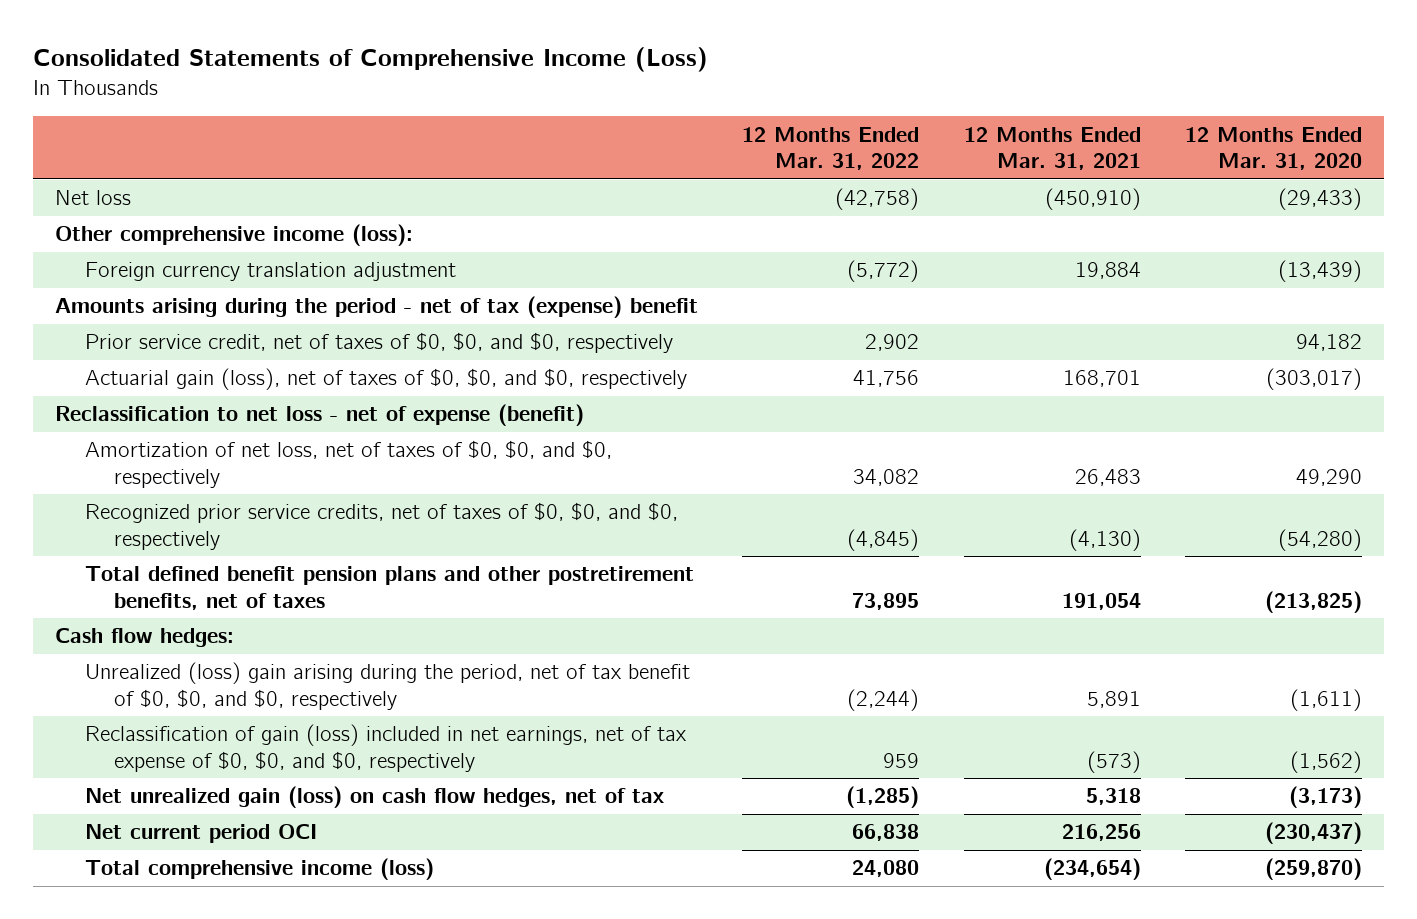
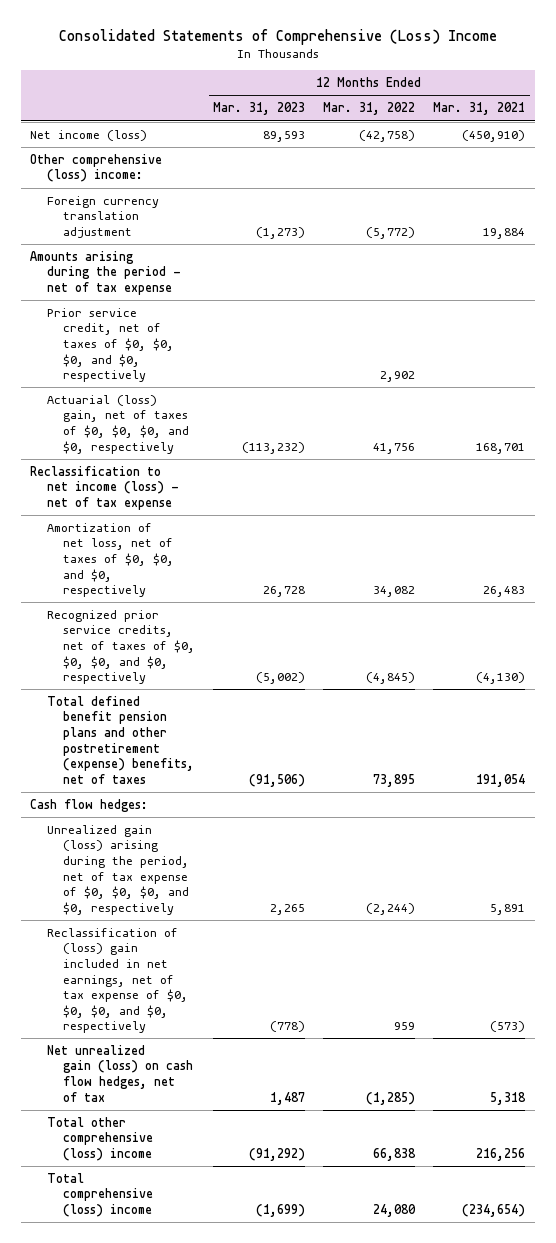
- Consolidated Statements of Comprehensive Income (Loss)
+ Consolidated Statements of Comprehensive (Loss) Income
- | 12 Months Ended Mar. 31, 2022 | 12 Months Ended Mar. 31, 2021 | 12 Months Ended Mar. 31, 2020
+ | 12 Months Ended Mar. 31, 2023 | 12 Months Ended Mar. 31, 2022 | 12 Months Ended Mar. 31, 2021
- Net loss | (42,758) | (450,910) | (29,433)
- Other comprehensive income (loss):
+ Net income (loss) | 89,593 | (42,758) | (450,910)
+ Other comprehensive (loss) income:
- Amounts arising during the period - net of tax (expense) benefit
- Prior service credit, net of taxes of $0, $0, and $0, respectively | 2,902 | | 94,182
- Actuarial gain (loss), net of taxes of $0, $0, and $0, respectively | 41,756 | 168,701 | (303,017)
- Reclassification to net loss - net of expense (benefit)
+ Amounts arising during the period - net of tax expense
+ Prior service credit, net of taxes of $0, $0, $0, and $0, respectively | | 2,902 |
+ Actuarial (loss) gain, net of taxes of $0, $0, $0, and $0, respectively | (113,232) | 41,756 | 168,701
+ Reclassification to net income (loss) - net of tax expense
- Recognized prior service credits, net of taxes of $0, $0, and $0, respectively | (4,845) | (4,130) | (54,280)
- Total defined benefit pension plans and other postretirement benefits, net of taxes | 73,895 | 191,054 | (213,825)
+ Recognized prior service credits, net of taxes of $0, $0, $0, and $0, respectively | (5,002) | (4,845) | (4,130)
+ Total defined benefit pension plans and other postretirement (expense) benefits, net of taxes | (91,506) | 73,895 | 191,054
- Unrealized (loss) gain arising during the period, net of tax benefit of $0, $0, and $0, respectively | (2,244) | 5,891 | (1,611)
- Reclassification of gain (loss) included in net earnings, net of tax expense of $0, $0, and $0, respectively | 959 | (573) | (1,562)
+ Unrealized gain (loss) arising during the period, net of tax expense of $0, $0, $0, and $0, respectively | 2,265 | (2,244) | 5,891
+ Reclassification of (loss) gain included in net earnings, net of tax expense of $0, $0, $0, and $0, respectively | (778) | 959 | (573)
- Net current period OCI | 66,838 | 216,256 | (230,437)
- Total comprehensive income (loss) | 24,080 | (234,654) | (259,870)
+ Total other comprehensive (loss) income | (91,292) | 66,838 | 216,256
+ Total comprehensive (loss) income | (1,699) | 24,080 | (234,654)

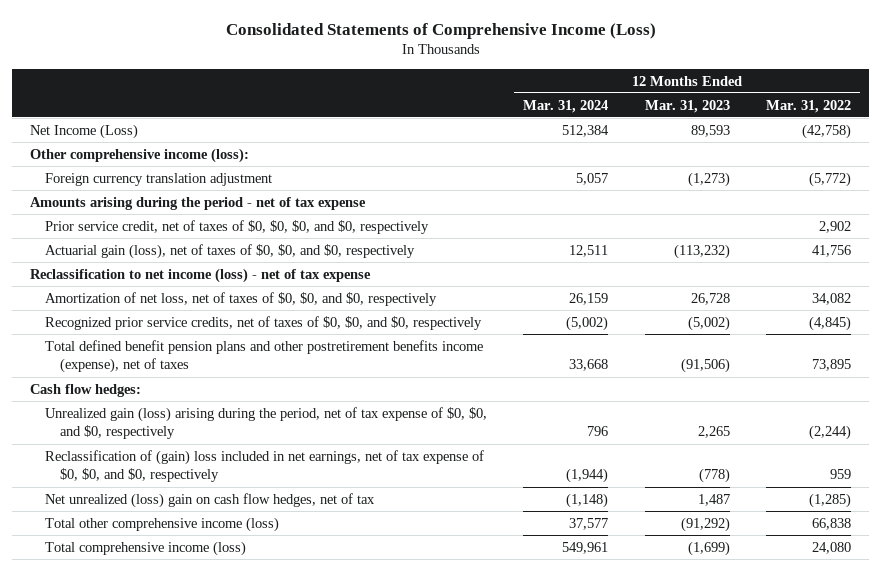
- Consolidated Statements of Comprehensive (Loss) Income
+ Consolidated Statements of Comprehensive Income (Loss)
- | 12 Months Ended Mar. 31, 2023 | 12 Months Ended Mar. 31, 2022 | 12 Months Ended Mar. 31, 2021
+ | 12 Months Ended Mar. 31, 2024 | 12 Months Ended Mar. 31, 2023 | 12 Months Ended Mar. 31, 2022
- Net income (loss) | 89,593 | (42,758) | (450,910)
- Other comprehensive (loss) income:
+ Net Income (Loss) | 512,384 | 89,593 | (42,758)
+ Other comprehensive income (loss):
- Actuarial (loss) gain, net of taxes of $0, $0, $0, and $0, respectively | (113,232) | 41,756 | 168,701
+ Actuarial gain (loss), net of taxes of $0, $0, and $0, respectively | 12,511 | (113,232) | 41,756
- Recognized prior service credits, net of taxes of $0, $0, $0, and $0, respectively | (5,002) | (4,845) | (4,130)
- Total defined benefit pension plans and other postretirement (expense) benefits, net of taxes | (91,506) | 73,895 | 191,054
+ Recognized prior service credits, net of taxes of $0, $0, and $0, respectively | (5,002) | (5,002) | (4,845)
+ Total defined benefit pension plans and other postretirement benefits income (expense), net of taxes | 33,668 | (91,506) | 73,895
- Unrealized gain (loss) arising during the period, net of tax expense of $0, $0, $0, and $0, respectively | 2,265 | (2,244) | 5,891
- Reclassification of (loss) gain included in net earnings, net of tax expense of $0, $0, $0, and $0, respectively | (778) | 959 | (573)
- Net unrealized gain (loss) on cash flow hedges, net of tax | 1,487 | (1,285) | 5,318
- Total other comprehensive (loss) income | (91,292) | 66,838 | 216,256
- Total comprehensive (loss) income | (1,699) | 24,080 | (234,654)
+ Unrealized gain (loss) arising during the period, net of tax expense of $0, $0, and $0, respectively | 796 | 2,265 | (2,244)
+ Reclassification of (gain) loss included in net earnings, net of tax expense of $0, $0, and $0, respectively | (1,944) | (778) | 959
+ Net unrealized (loss) gain on cash flow hedges, net of tax | (1,148) | 1,487 | (1,285)
+ Total other comprehensive income (loss) | 37,577 | (91,292) | 66,838
+ Total comprehensive income (loss) | 549,961 | (1,699) | 24,080

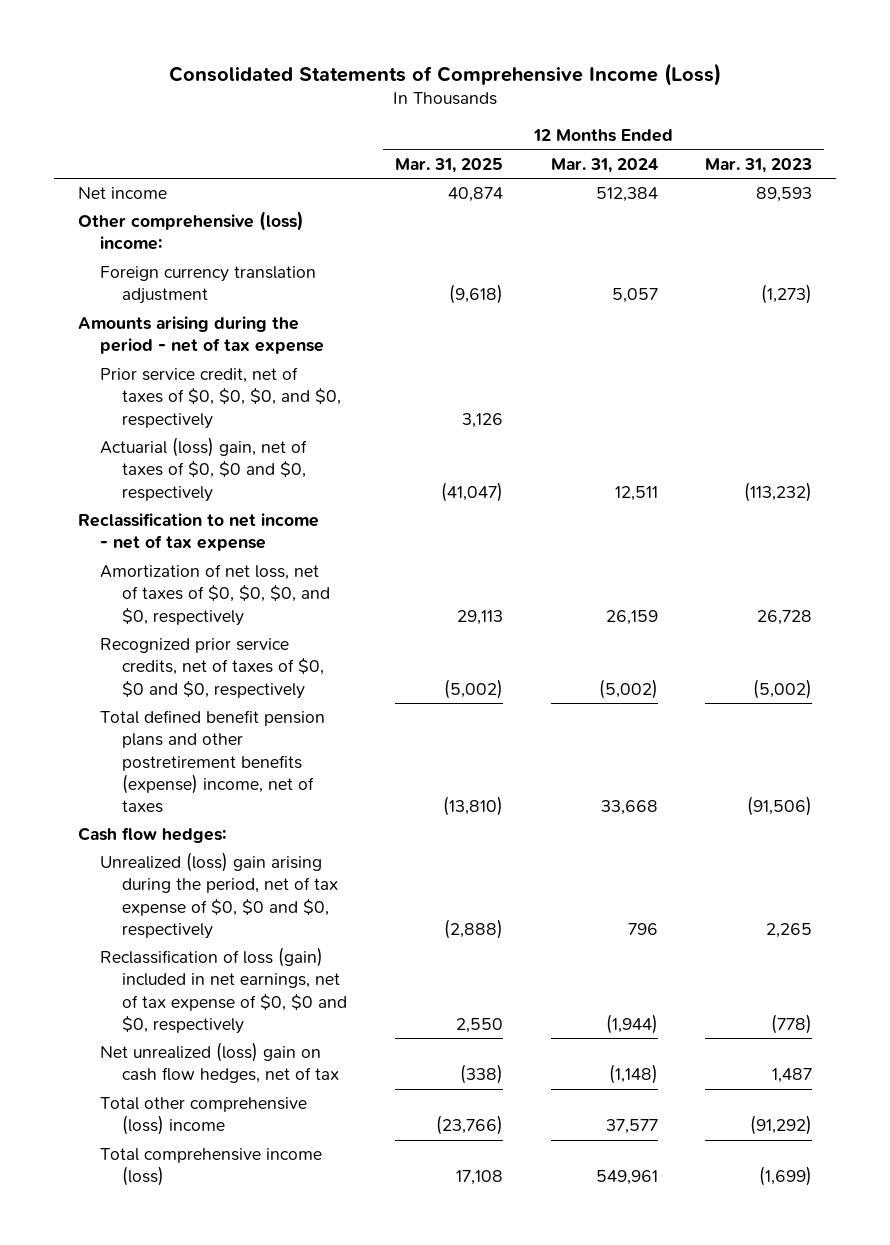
- | 12 Months Ended Mar. 31, 2024 | 12 Months Ended Mar. 31, 2023 | 12 Months Ended Mar. 31, 2022
+ | 12 Months Ended Mar. 31, 2025 | 12 Months Ended Mar. 31, 2024 | 12 Months Ended Mar. 31, 2023
- Net Income (Loss) | 512,384 | 89,593 | (42,758)
- Other comprehensive income (loss):
+ Net income | 40,874 | 512,384 | 89,593
+ Other comprehensive (loss) income:
- Actuarial gain (loss), net of taxes of $0, $0, and $0, respectively | 12,511 | (113,232) | 41,756
- Reclassification to net income (loss) - net of tax expense
- Amortization of net loss, net of taxes of $0, $0, and $0, respectively | 26,159 | 26,728 | 34,082
- Recognized prior service credits, net of taxes of $0, $0, and $0, respectively | (5,002) | (5,002) | (4,845)
- Total defined benefit pension plans and other postretirement benefits income (expense), net of taxes | 33,668 | (91,506) | 73,895
+ Actuarial (loss) gain, net of taxes of $0, $0 and $0, respectively | (41,047) | 12,511 | (113,232)
+ Reclassification to net income - net of tax expense
+ Amortization of net loss, net of taxes of $0, $0, $0, and $0, respectively | 29,113 | 26,159 | 26,728
+ Recognized prior service credits, net of taxes of $0, $0 and $0, respectively | (5,002) | (5,002) | (5,002)
+ Total defined benefit pension plans and other postretirement benefits (expense) income, net of taxes | (13,810) | 33,668 | (91,506)
- Unrealized gain (loss) arising during the period, net of tax expense of $0, $0, and $0, respectively | 796 | 2,265 | (2,244)
- Reclassification of (gain) loss included in net earnings, net of tax expense of $0, $0, and $0, respectively | (1,944) | (778) | 959
+ Unrealized (loss) gain arising during the period, net of tax expense of $0, $0 and $0, respectively | (2,888) | 796 | 2,265
+ Reclassification of loss (gain) included in net earnings, net of tax expense of $0, $0 and $0, respectively | 2,550 | (1,944) | (778)
- Total other comprehensive income (loss) | 37,577 | (91,292) | 66,838
+ Total other comprehensive (loss) income | (23,766) | 37,577 | (91,292)

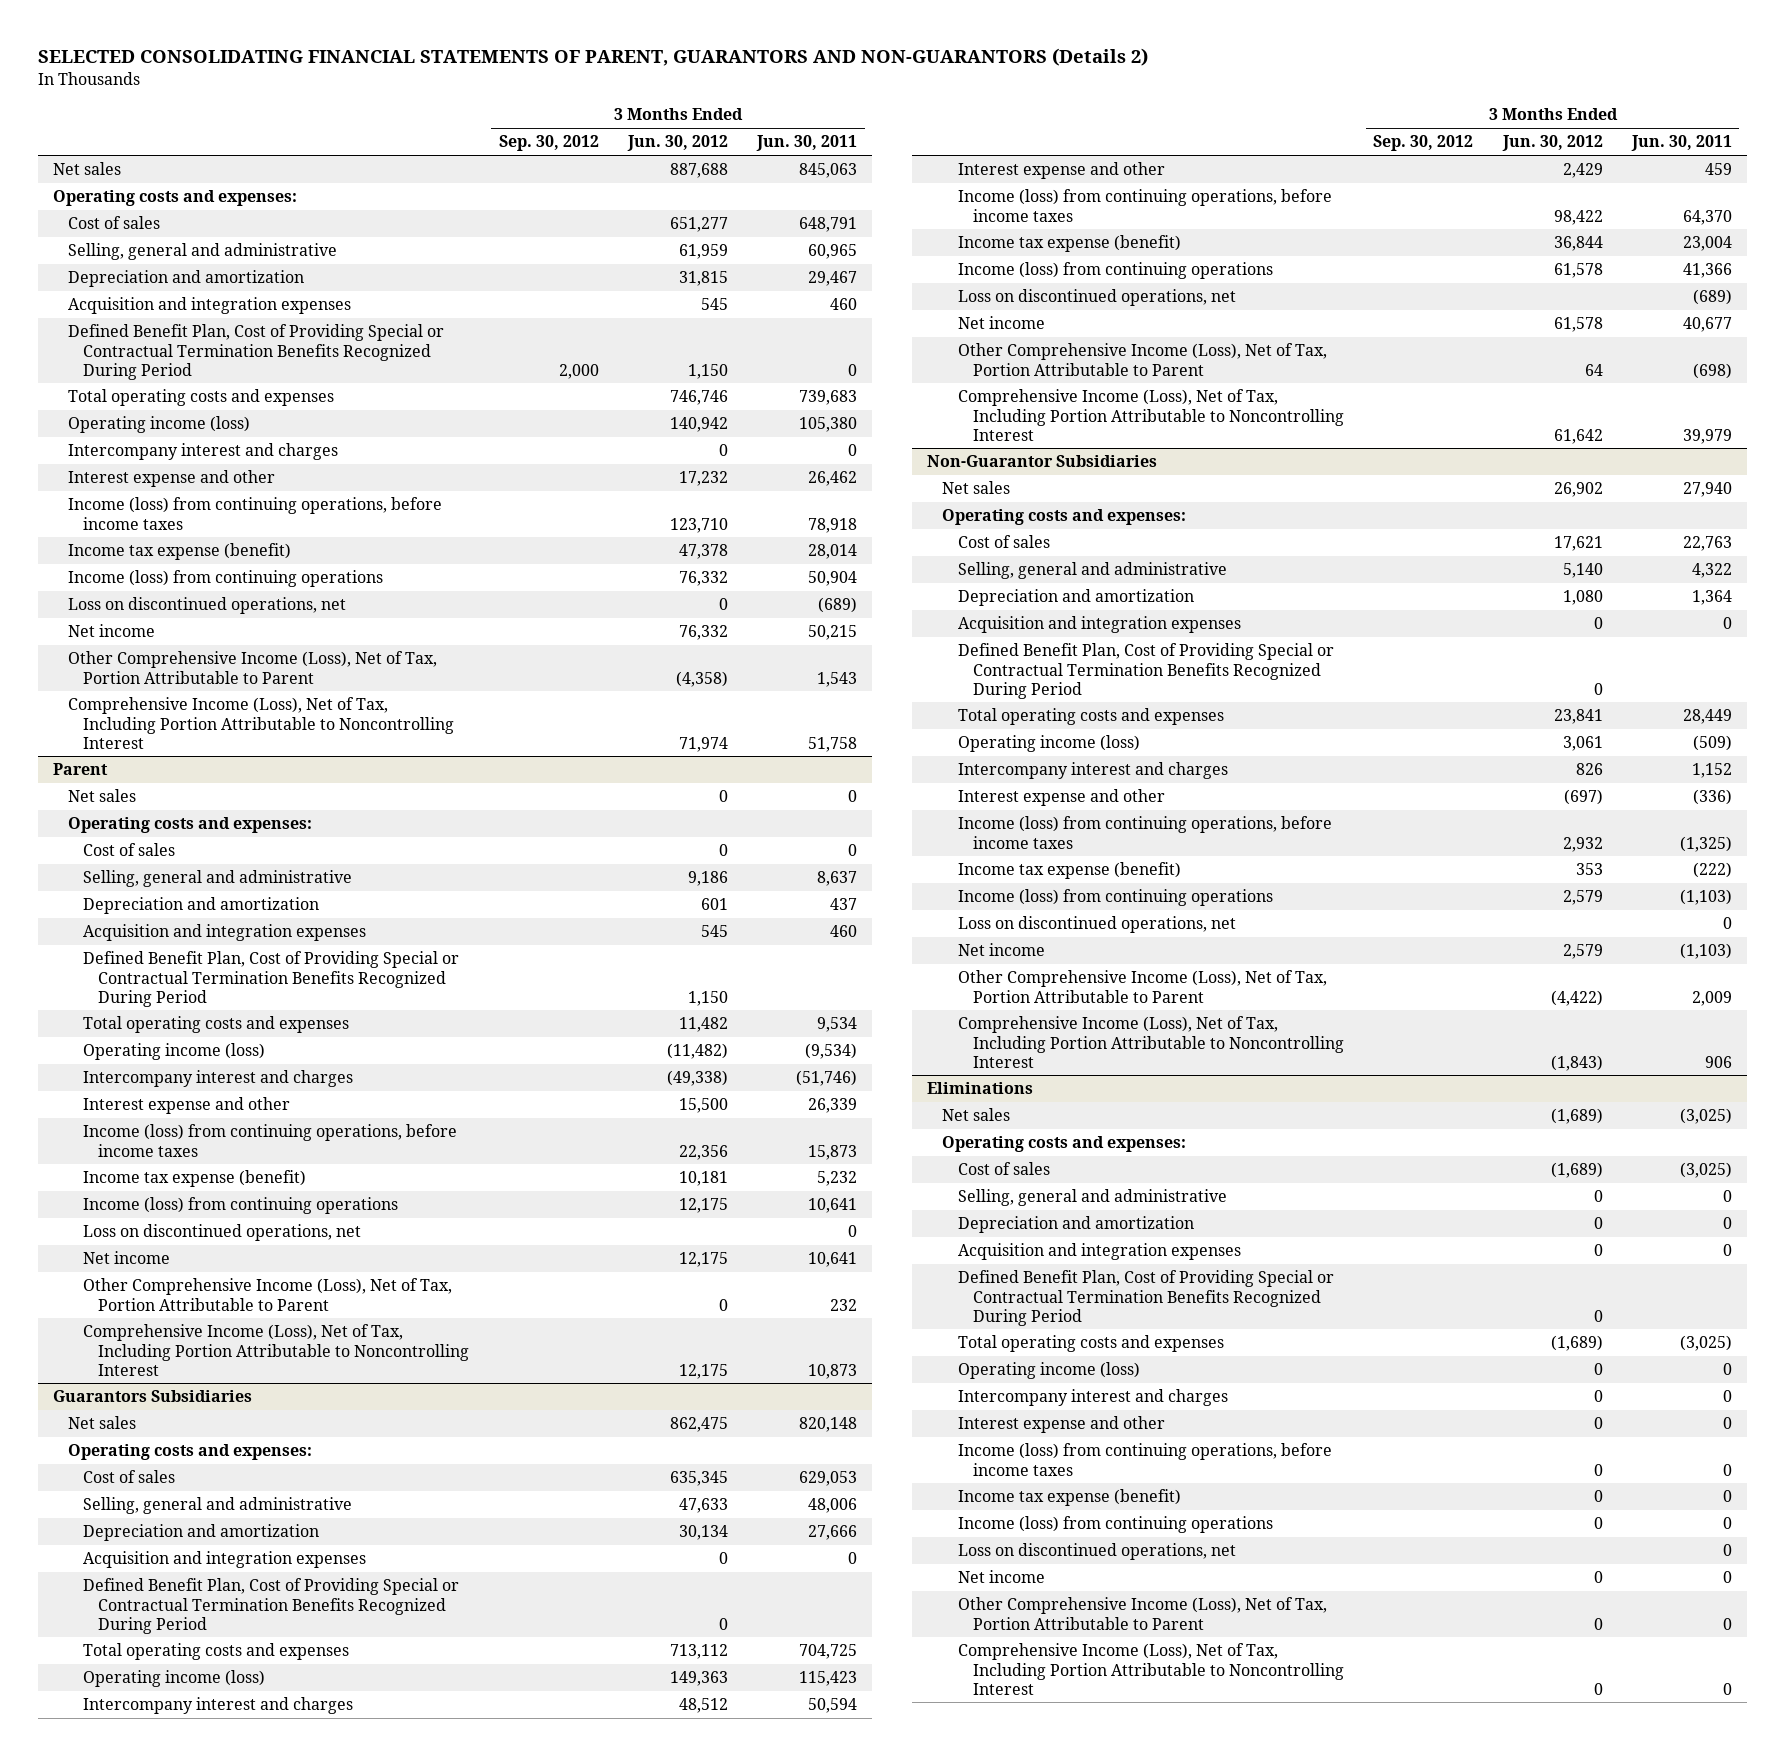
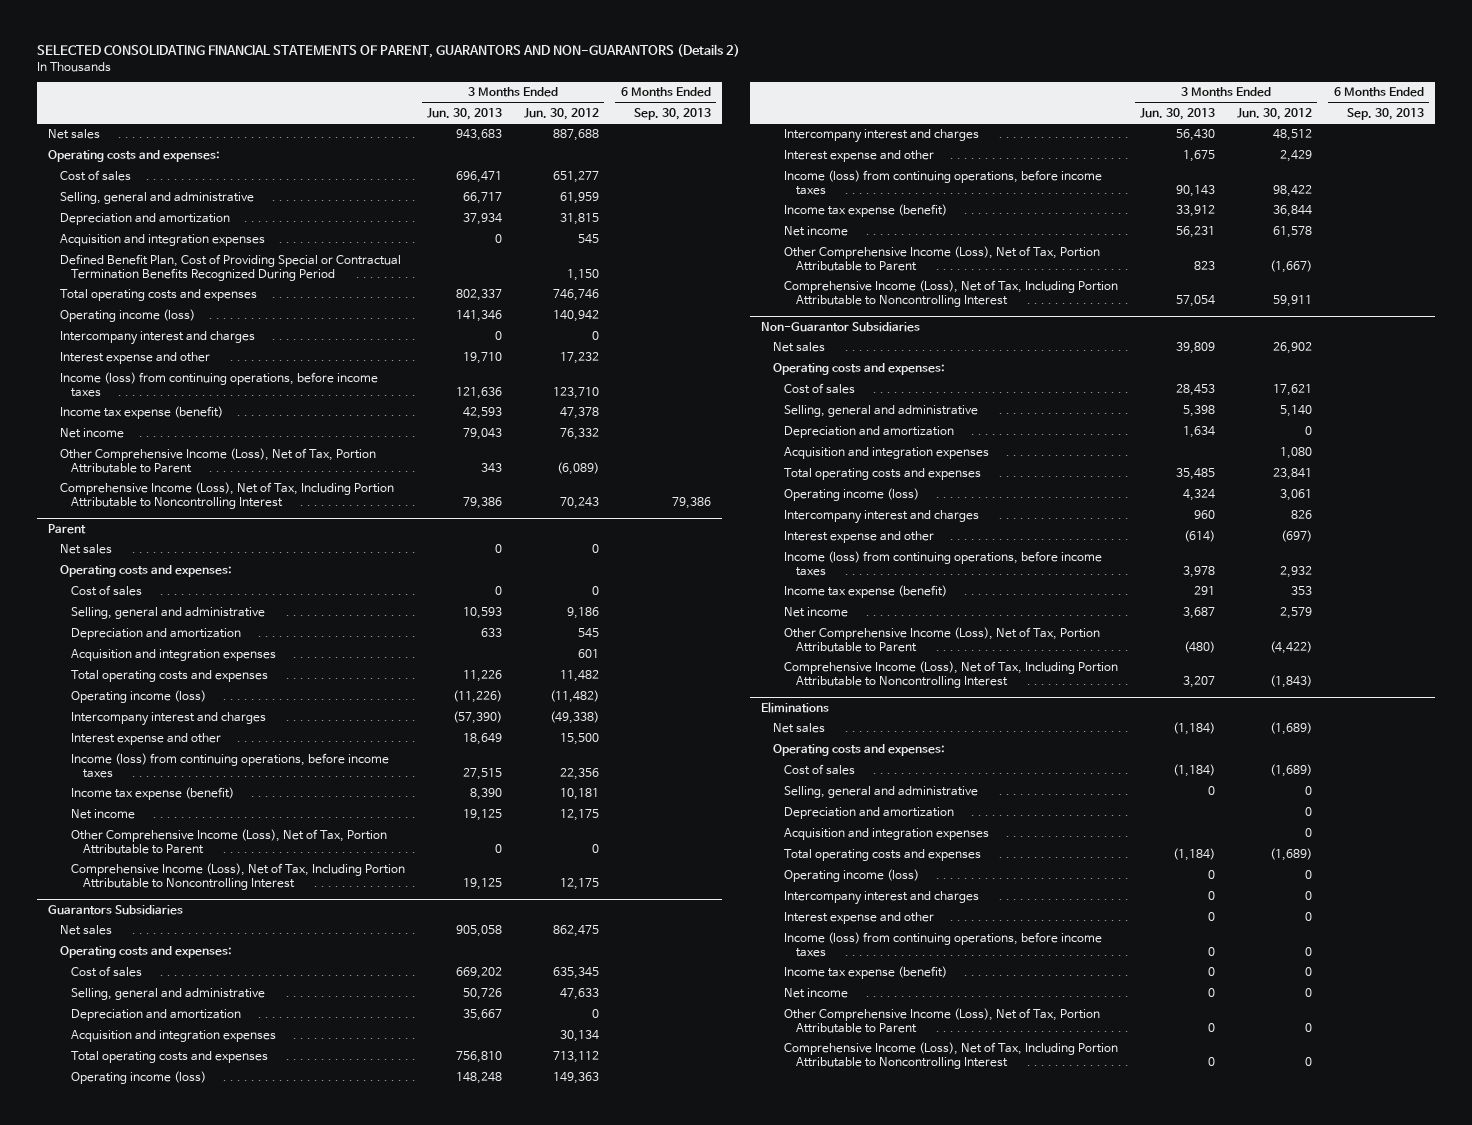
- | 3 Months Ended Sep. 30, 2012 | 3 Months Ended Jun. 30, 2012 | 3 Months Ended Jun. 30, 2011
+ | 3 Months Ended Jun. 30, 2013 | 3 Months Ended Jun. 30, 2012 | 6 Months Ended Sep. 30, 2013
- Income (loss) from continuing operations | | 76,332 | 50,904
- Loss on discontinued operations, net | | 0 | (689)
- Other Comprehensive Income (Loss), Net of Tax, Portion Attributable to Parent | | (4,358) | 1,543
- Comprehensive Income (Loss), Net of Tax, Including Portion Attributable to Noncontrolling Interest | | 71,974 | 51,758
+ Other Comprehensive Income (Loss), Net of Tax, Portion Attributable to Parent | 343 | (6,089) |
+ Comprehensive Income (Loss), Net of Tax, Including Portion Attributable to Noncontrolling Interest | 79,386 | 70,243 | 79,386
@ Parent
- Depreciation and amortization | | 601 | 437
- Acquisition and integration expenses | | 545 | 460
- Defined Benefit Plan, Cost of Providing Special or Contractual Termination Benefits Recognized During Period | | 1,150 |
+ Depreciation and amortization | 633 | 545 |
+ Acquisition and integration expenses | | 601 |
- Income (loss) from continuing operations | | 12,175 | 10,641
- Loss on discontinued operations, net | | | 0
@ Guarantors Subsidiaries
- Depreciation and amortization | | 30,134 | 27,666
- Acquisition and integration expenses | | 0 | 0
- Defined Benefit Plan, Cost of Providing Special or Contractual Termination Benefits Recognized During Period | | 0 |
+ Depreciation and amortization | 35,667 | 0 |
+ Acquisition and integration expenses | | 30,134 |
- Income (loss) from continuing operations | | 61,578 | 41,366
- Loss on discontinued operations, net | | | (689)
- Other Comprehensive Income (Loss), Net of Tax, Portion Attributable to Parent | | 64 | (698)
- Comprehensive Income (Loss), Net of Tax, Including Portion Attributable to Noncontrolling Interest | | 61,642 | 39,979
+ Other Comprehensive Income (Loss), Net of Tax, Portion Attributable to Parent | 823 | (1,667) |
+ Comprehensive Income (Loss), Net of Tax, Including Portion Attributable to Noncontrolling Interest | 57,054 | 59,911 |
@ Non-Guarantor Subsidiaries
- Depreciation and amortization | | 1,080 | 1,364
- Acquisition and integration expenses | | 0 | 0
- Defined Benefit Plan, Cost of Providing Special or Contractual Termination Benefits Recognized During Period | | 0 |
+ Depreciation and amortization | 1,634 | 0 |
+ Acquisition and integration expenses | | 1,080 |
- Income (loss) from continuing operations | | 2,579 | (1,103)
- Loss on discontinued operations, net | | | 0
@ Eliminations
- Defined Benefit Plan, Cost of Providing Special or Contractual Termination Benefits Recognized During Period | | 0 |
- Income (loss) from continuing operations | | 0 | 0
- Loss on discontinued operations, net | | | 0

